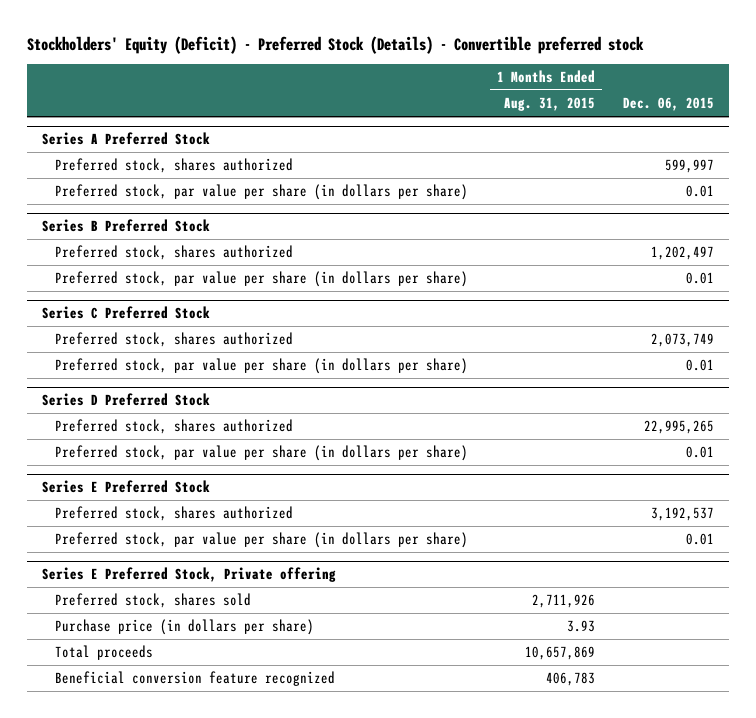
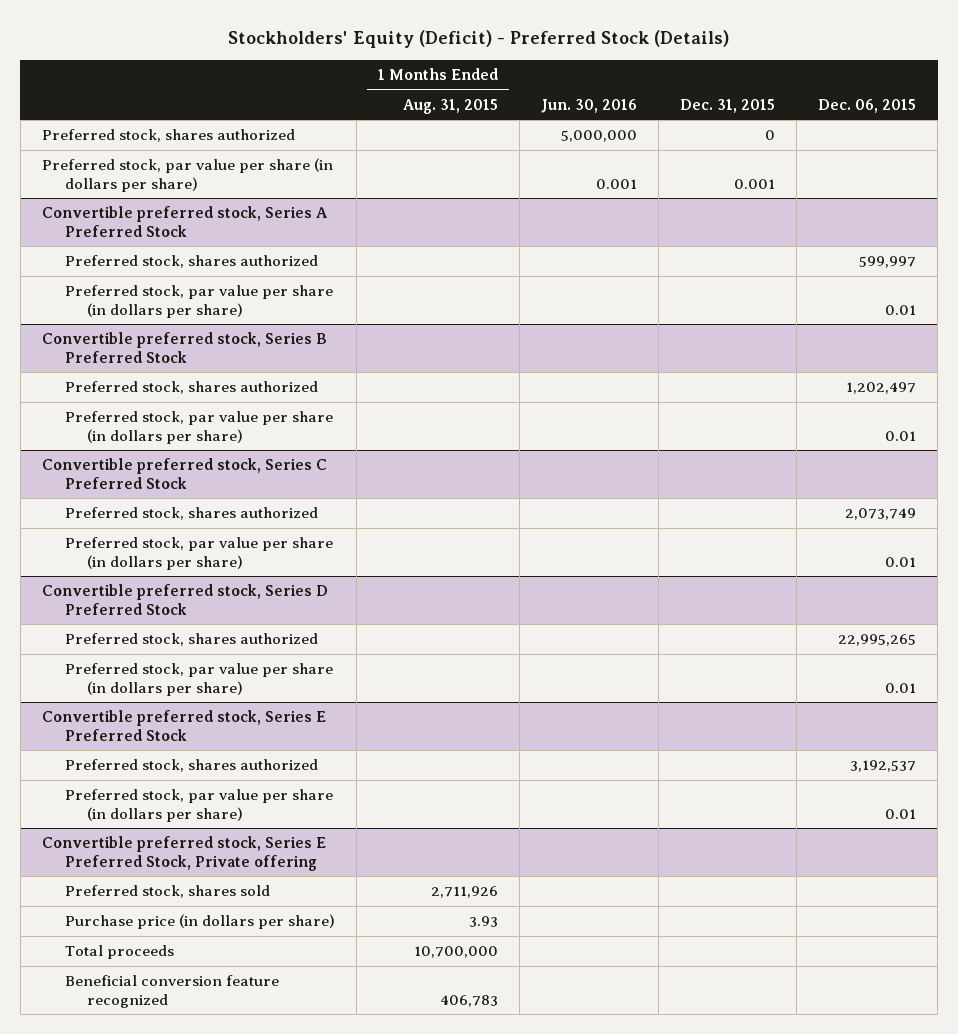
- Stockholders' Equity (Deficit) - Preferred Stock (Details) - Convertible preferred stock
+ Stockholders' Equity (Deficit) - Preferred Stock (Details)
- | 1 Months Ended Aug. 31, 2015 | Dec. 06, 2015
+ | 1 Months Ended Aug. 31, 2015 | Jun. 30, 2016 | Dec. 31, 2015 | Dec. 06, 2015
- Series A Preferred Stock
+ Preferred stock, shares authorized | | 5,000,000 | 0 |
+ Preferred stock, par value per share (in dollars per share) | | 0.001 | 0.001 |
+ Convertible preferred stock, Series A Preferred Stock
- Series B Preferred Stock
+ Convertible preferred stock, Series B Preferred Stock
- Series C Preferred Stock
+ Convertible preferred stock, Series C Preferred Stock
- Series D Preferred Stock
+ Convertible preferred stock, Series D Preferred Stock
- Series E Preferred Stock
+ Convertible preferred stock, Series E Preferred Stock
- Series E Preferred Stock, Private offering
+ Convertible preferred stock, Series E Preferred Stock, Private offering
- Total proceeds | 10,657,869 |
+ Total proceeds | 10,700,000 | | |

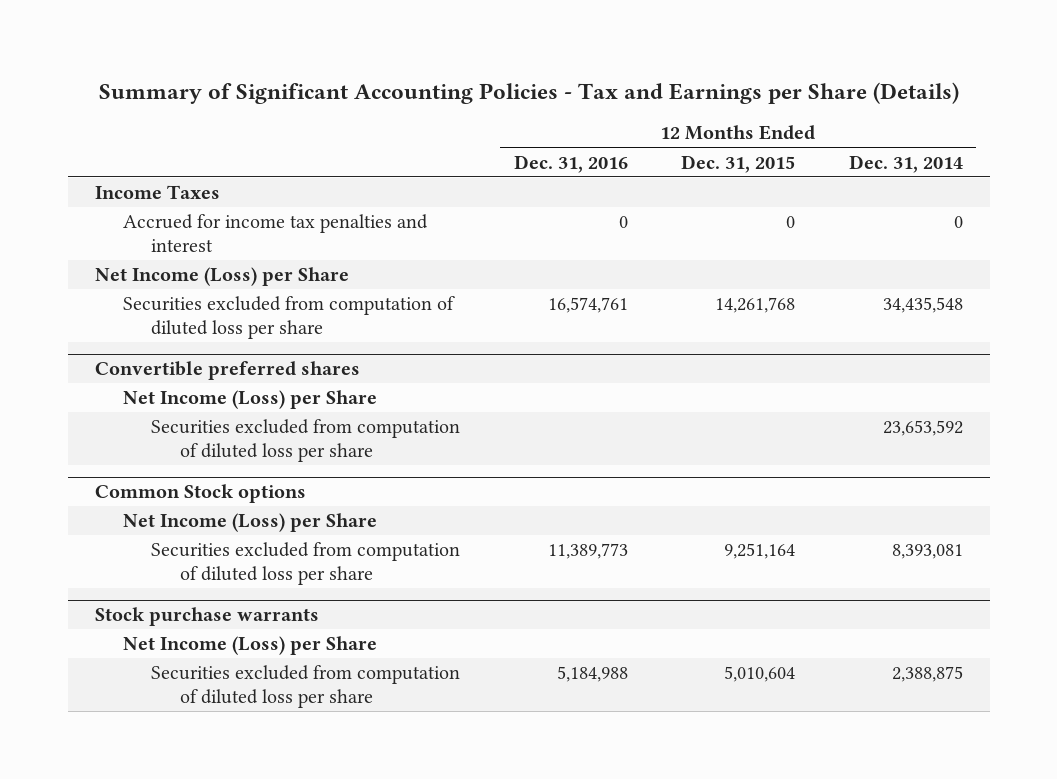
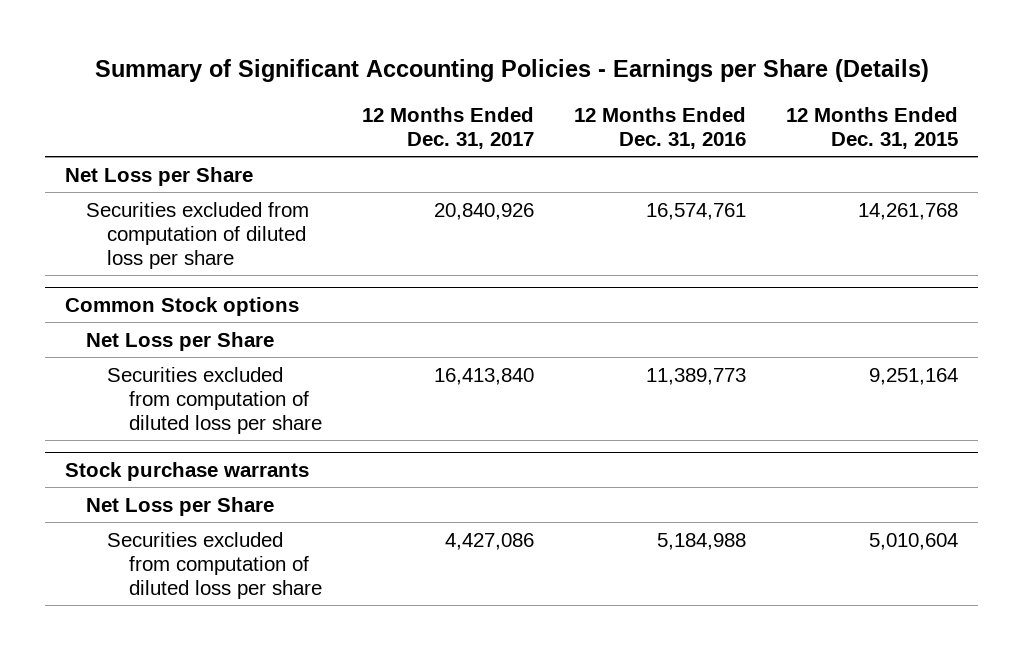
- Summary of Significant Accounting Policies - Tax and Earnings per Share (Details)
+ Summary of Significant Accounting Policies - Earnings per Share (Details)
- | 12 Months Ended Dec. 31, 2016 | 12 Months Ended Dec. 31, 2015 | 12 Months Ended Dec. 31, 2014
+ | 12 Months Ended Dec. 31, 2017 | 12 Months Ended Dec. 31, 2016 | 12 Months Ended Dec. 31, 2015
- Income Taxes
- Accrued for income tax penalties and interest | 0 | 0 | 0
- Net Income (Loss) per Share
+ Net Loss per Share
- Convertible preferred shares
- Net Income (Loss) per Share
- Securities excluded from computation of diluted loss per share | | | 23,653,592
@ Common Stock options
- Net Income (Loss) per Share
+ Net Loss per Share
@ Stock purchase warrants
- Net Income (Loss) per Share
+ Net Loss per Share

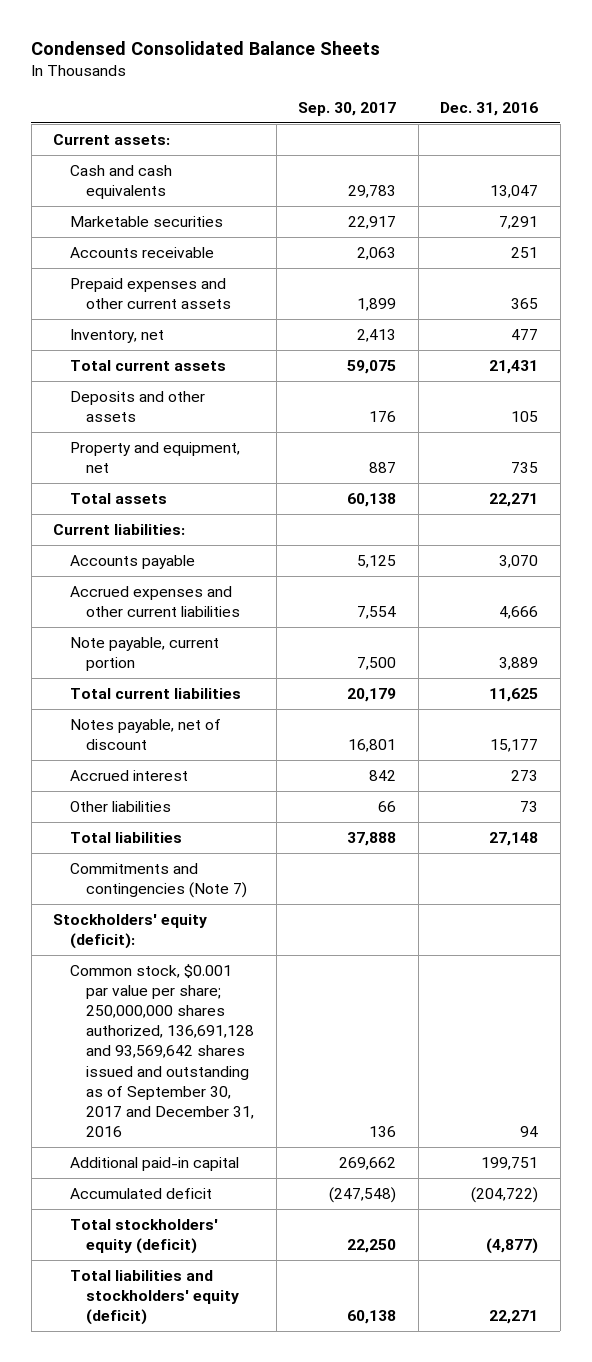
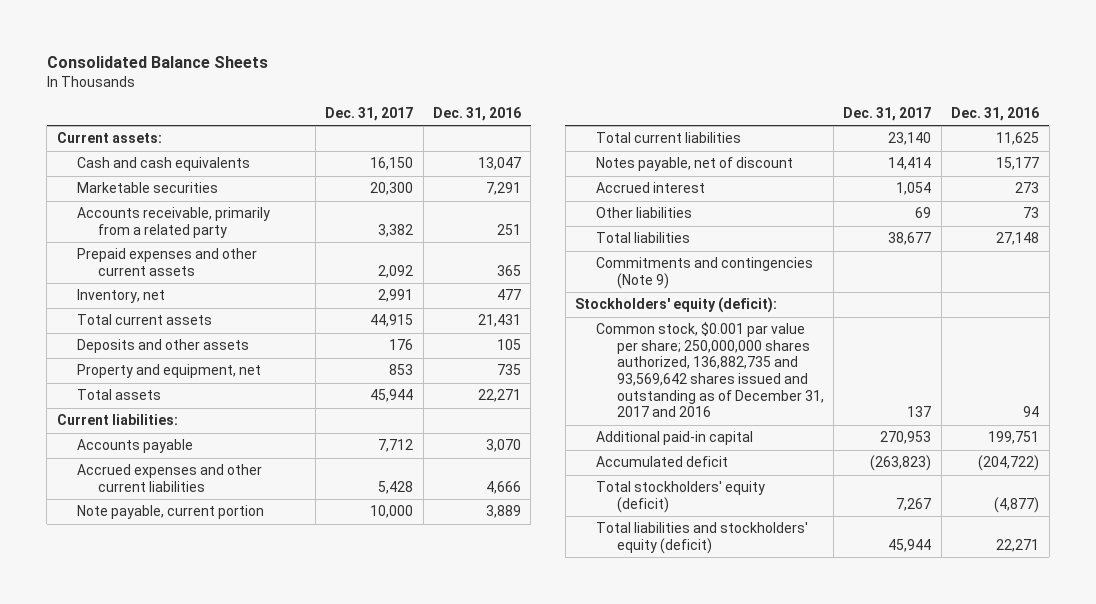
- Condensed Consolidated Balance Sheets
+ Consolidated Balance Sheets
- | Sep. 30, 2017 | Dec. 31, 2016
+ | Dec. 31, 2017 | Dec. 31, 2016
- Accounts receivable | 2,063 | 251
+ Accounts receivable, primarily from a related party | 3,382 | 251
- Commitments and contingencies (Note 7)
+ Commitments and contingencies (Note 9)
- Common stock, $0.001 par value per share; 250,000,000 shares authorized, 136,691,128 and 93,569,642 shares issued and outstanding as of September 30, 2017 and December 31, 2016 | 136 | 94
+ Common stock, $0.001 par value per share; 250,000,000 shares authorized, 136,882,735 and 93,569,642 shares issued and outstanding as of December 31, 2017 and 2016 | 137 | 94

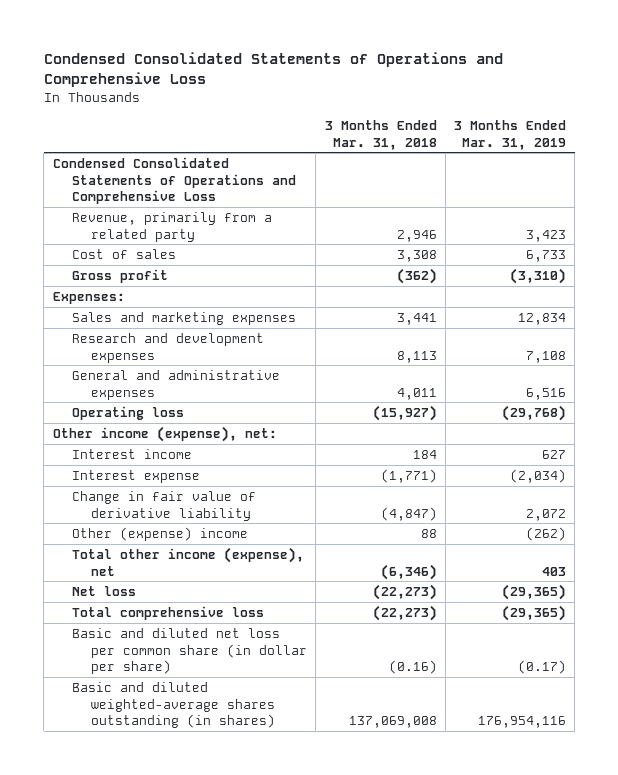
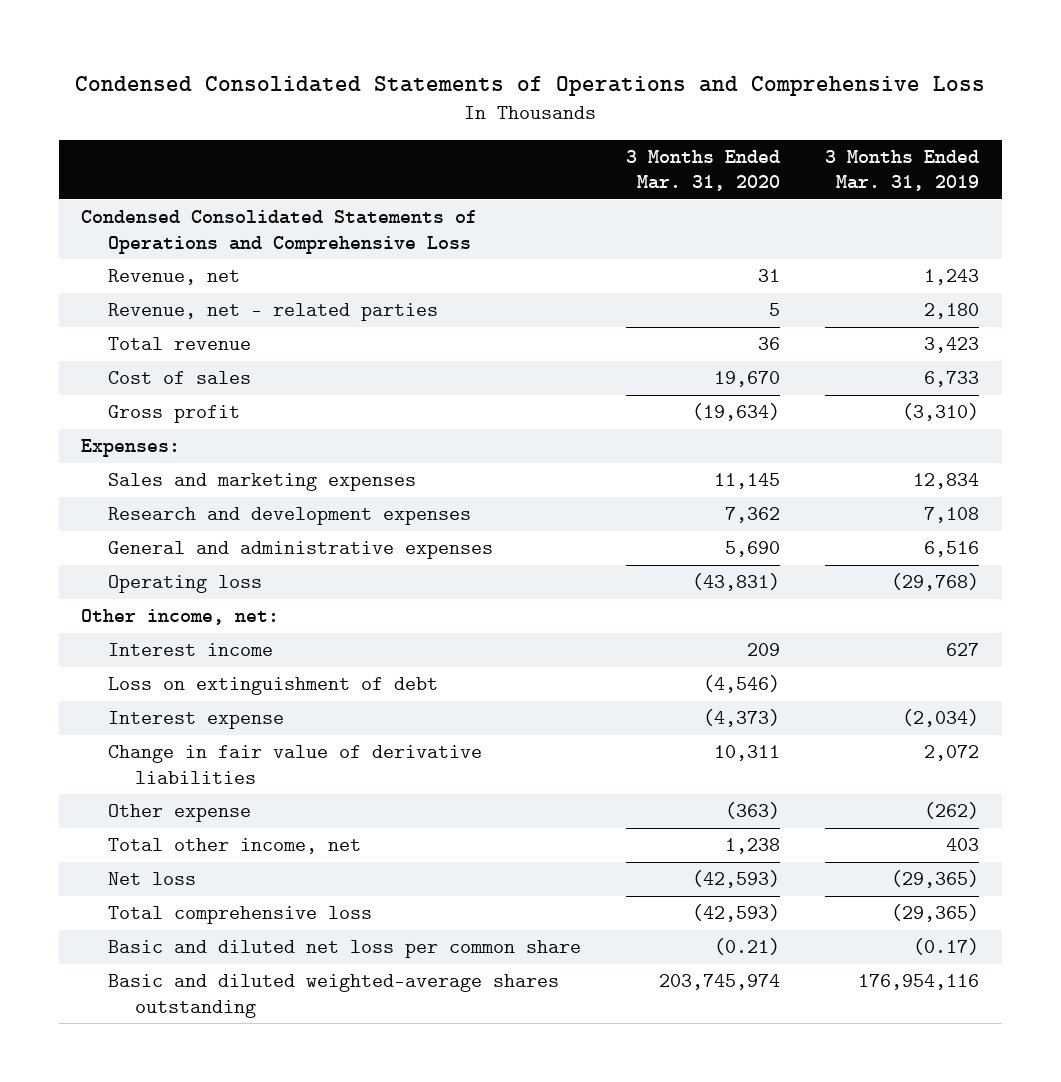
- | 3 Months Ended Mar. 31, 2018 | 3 Months Ended Mar. 31, 2019
+ | 3 Months Ended Mar. 31, 2020 | 3 Months Ended Mar. 31, 2019
- Revenue, primarily from a related party | 2,946 | 3,423
+ Revenue, net | 31 | 1,243
+ Revenue, net - related parties | 5 | 2,180
+ Total revenue | 36 | 3,423
- Other income (expense), net:
+ Other income, net:
+ Loss on extinguishment of debt | (4,546) |
- Change in fair value of derivative liability | (4,847) | 2,072
- Other (expense) income | 88 | (262)
- Total other income (expense), net | (6,346) | 403
+ Change in fair value of derivative liabilities | 10,311 | 2,072
+ Other expense | (363) | (262)
+ Total other income, net | 1,238 | 403
- Basic and diluted net loss per common share (in dollar per share) | (0.16) | (0.17)
- Basic and diluted weighted-average shares outstanding (in shares) | 137,069,008 | 176,954,116
+ Basic and diluted net loss per common share | (0.21) | (0.17)
+ Basic and diluted weighted-average shares outstanding | 203,745,974 | 176,954,116

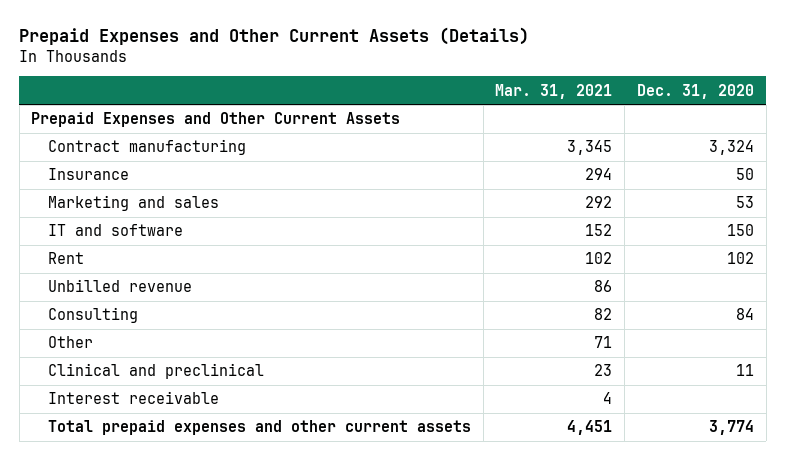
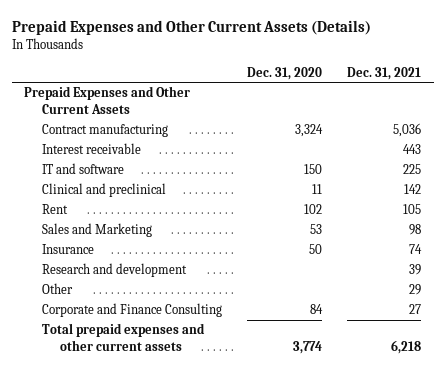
- | Mar. 31, 2021 | Dec. 31, 2020
+ | Dec. 31, 2020 | Dec. 31, 2021
- Marketing and sales | 292 | 53
moved up: Interest receivable | | 443
moved up: Clinical and preclinical | 11 | 142
- Unbilled revenue | 86 |
- Consulting | 82 | 84
+ Sales and Marketing | 53 | 98
moved down: Insurance | 50 | 74
+ Research and development | | 39
+ Corporate and Finance Consulting | 84 | 27

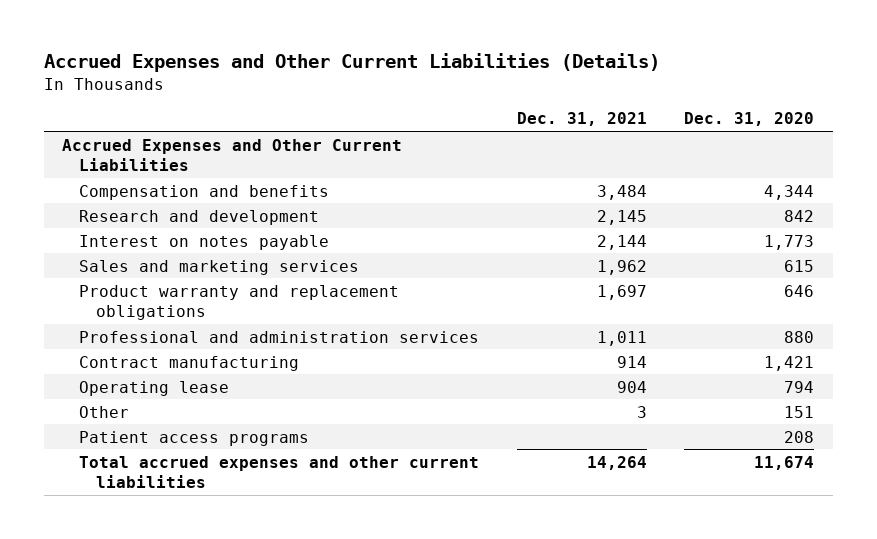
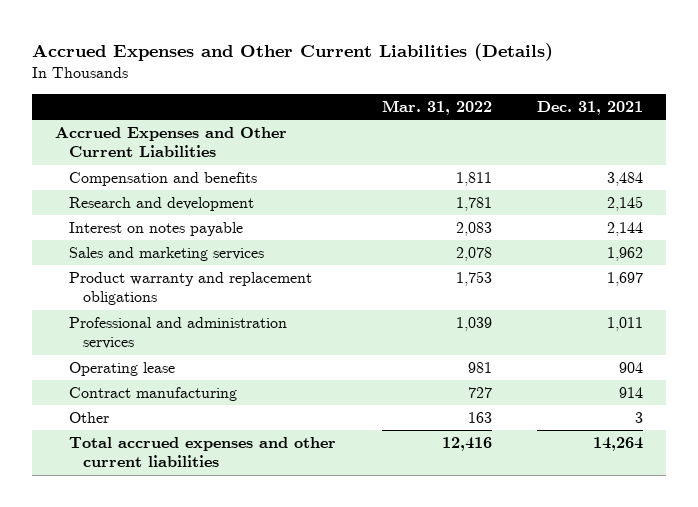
- | Dec. 31, 2021 | Dec. 31, 2020
+ | Mar. 31, 2022 | Dec. 31, 2021
moved down: Contract manufacturing | 727 | 914
- Patient access programs | | 208

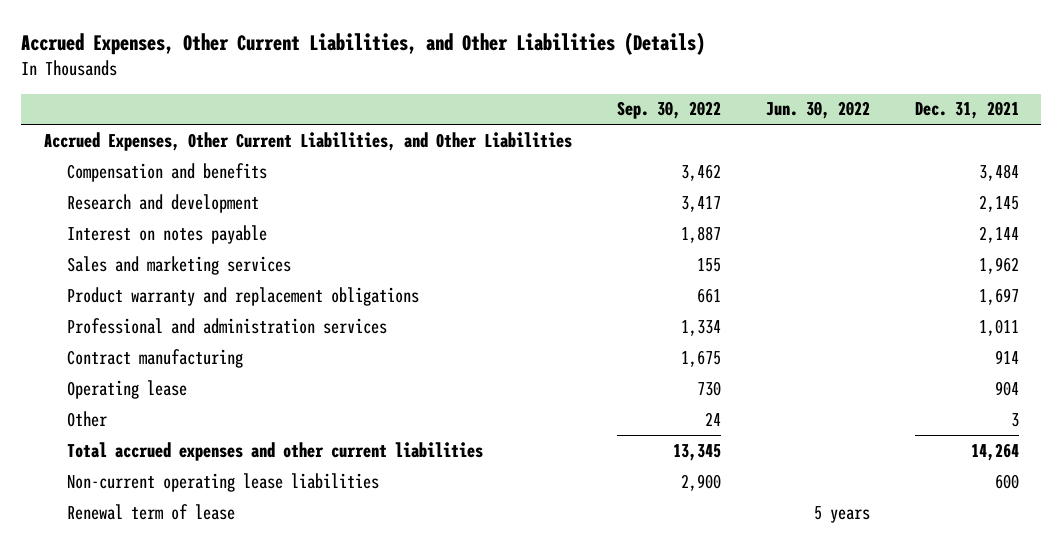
- Accrued Expenses and Other Current Liabilities (Details)
+ Accrued Expenses, Other Current Liabilities, and Other Liabilities (Details)
- | Mar. 31, 2022 | Dec. 31, 2021
+ | Sep. 30, 2022 | Jun. 30, 2022 | Dec. 31, 2021
- Accrued Expenses and Other Current Liabilities
+ Accrued Expenses, Other Current Liabilities, and Other Liabilities
moved down: Operating lease | 730 | | 904
+ Non-current operating lease liabilities | 2,900 | | 600
+ Renewal term of lease | | 5 years |

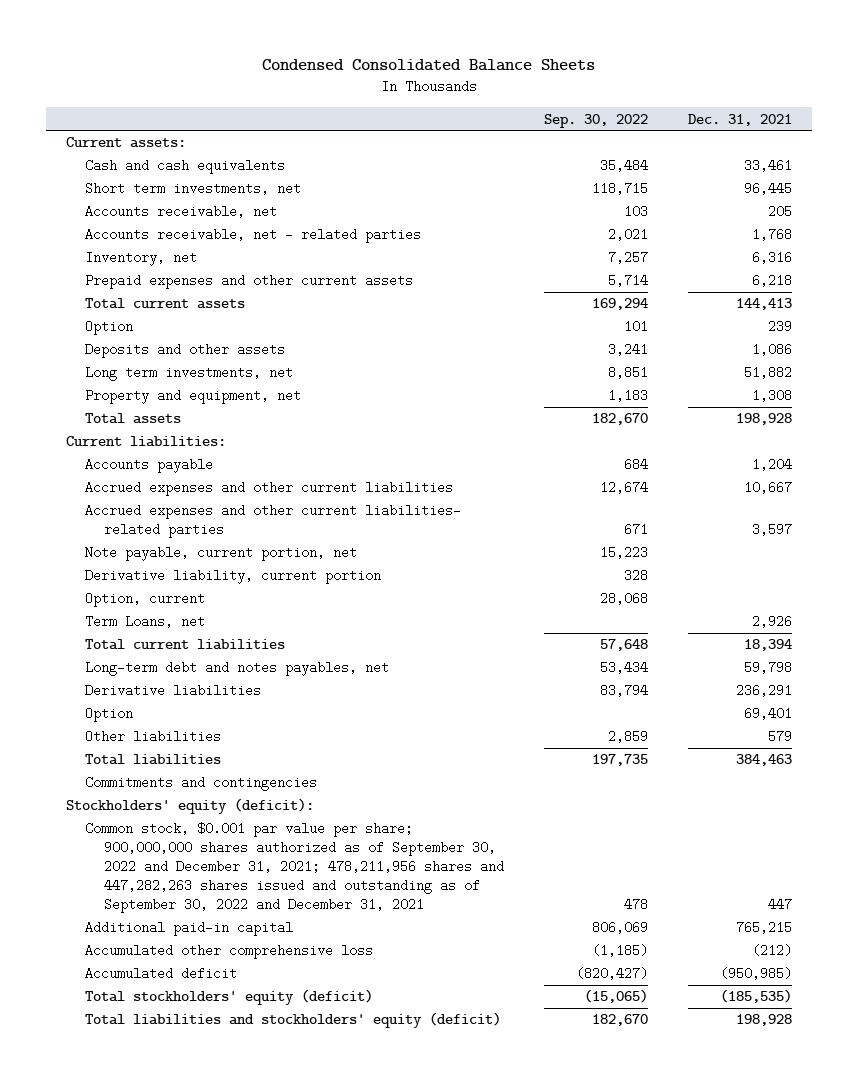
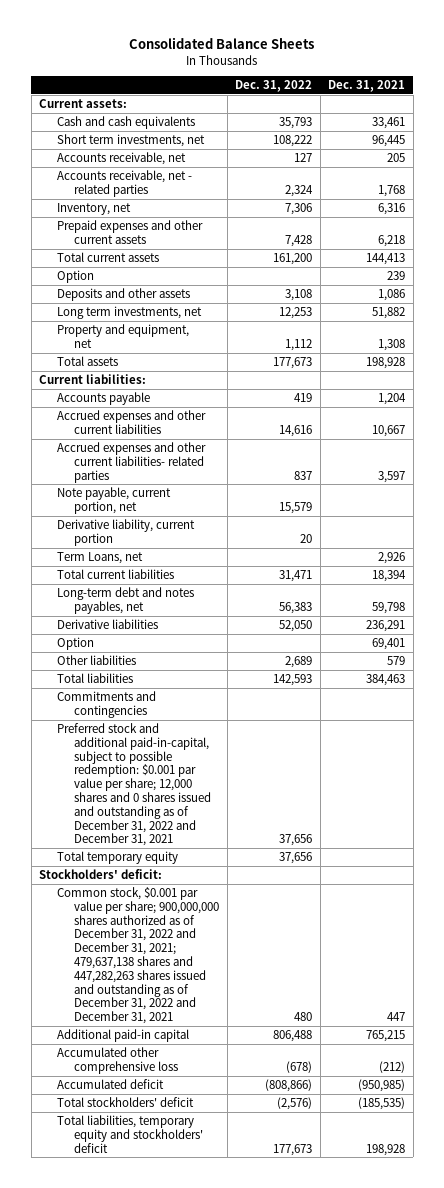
- Condensed Consolidated Balance Sheets
+ Consolidated Balance Sheets
- | Sep. 30, 2022 | Dec. 31, 2021
+ | Dec. 31, 2022 | Dec. 31, 2021
- Option, current | 28,068 |
- Stockholders' equity (deficit):
- Common stock, $0.001 par value per share; 900,000,000 shares authorized as of September 30, 2022 and December 31, 2021; 478,211,956 shares and 447,282,263 shares issued and outstanding as of September 30, 2022 and December 31, 2021 | 478 | 447
+ Preferred stock and additional paid-in-capital, subject to possible redemption: $0.001 par value per share; 12,000 shares and 0 shares issued and outstanding as of December 31, 2022 and December 31, 2021 | 37,656 |
+ Total temporary equity | 37,656 |
+ Stockholders' deficit:
+ Common stock, $0.001 par value per share; 900,000,000 shares authorized as of December 31, 2022 and December 31, 2021; 479,637,138 shares and 447,282,263 shares issued and outstanding as of December 31, 2022 and December 31, 2021 | 480 | 447
- Total stockholders' equity (deficit) | (15,065) | (185,535)
- Total liabilities and stockholders' equity (deficit) | 182,670 | 198,928
+ Total stockholders' deficit | (2,576) | (185,535)
+ Total liabilities, temporary equity and stockholders' deficit | 177,673 | 198,928

